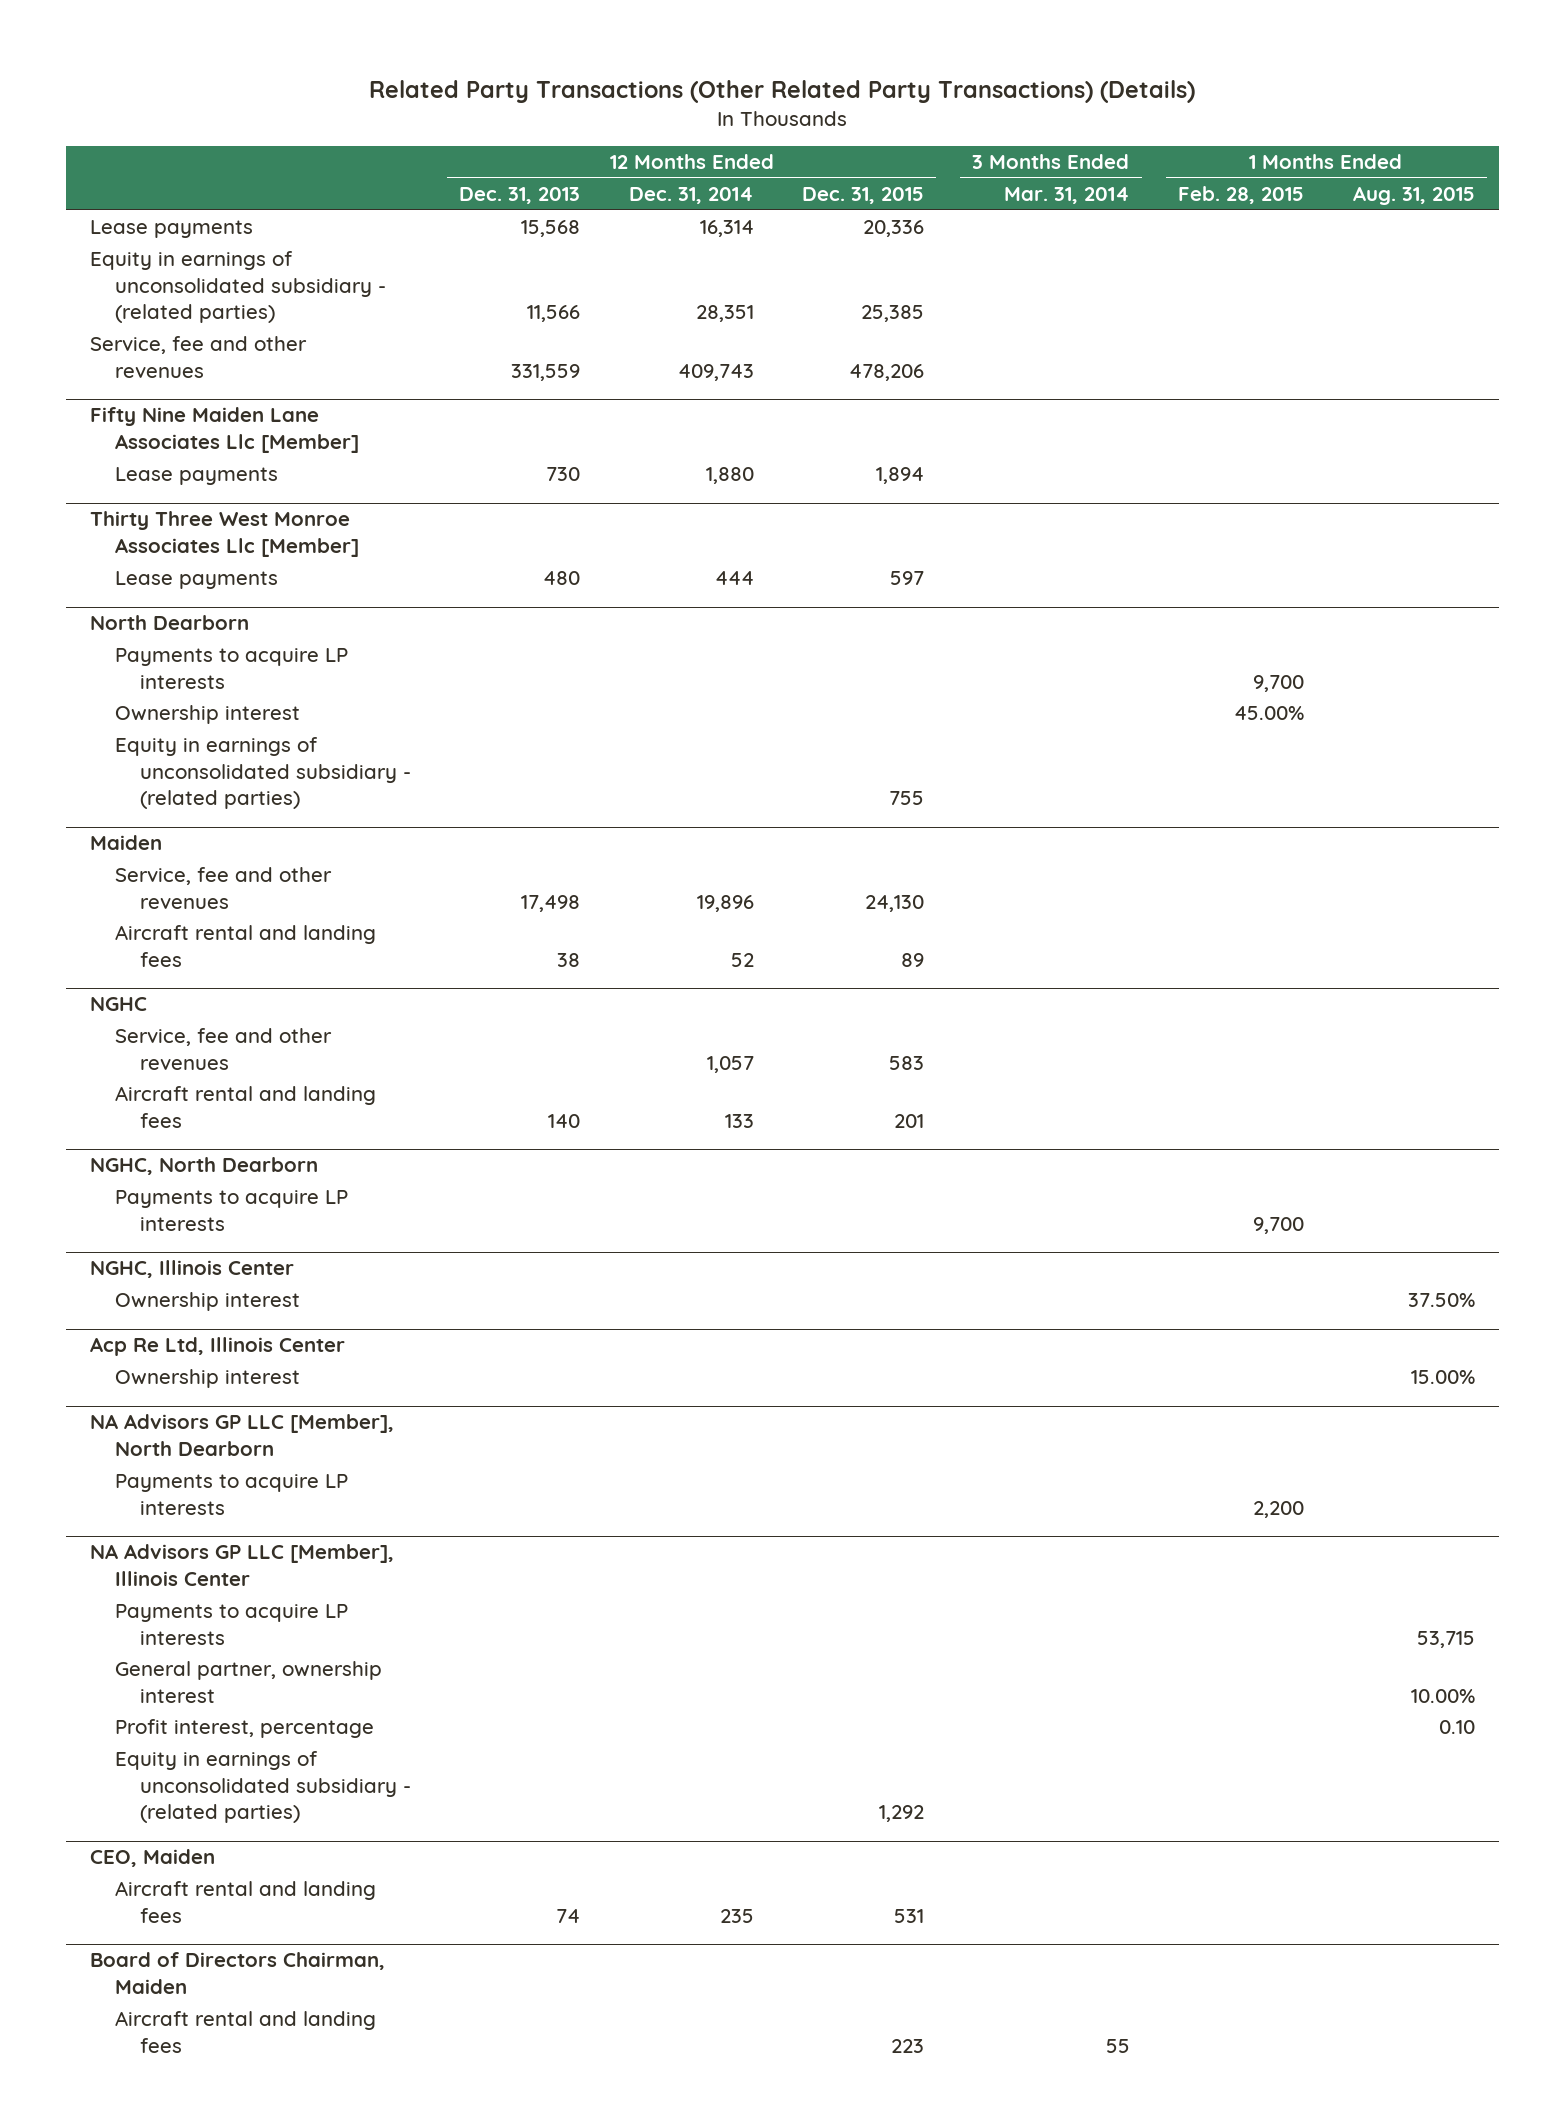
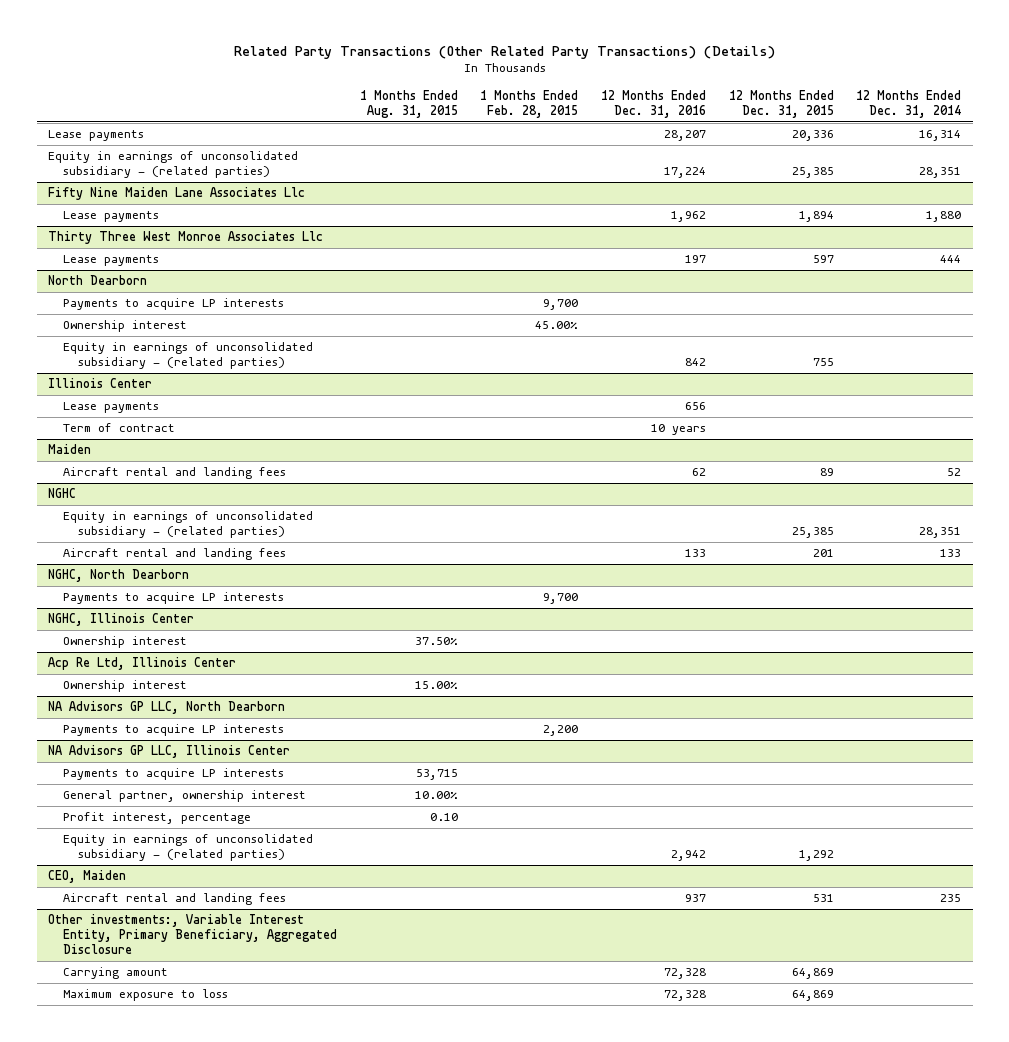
- | 12 Months Ended Dec. 31, 2013 | 12 Months Ended Dec. 31, 2014 | 12 Months Ended Dec. 31, 2015 | 3 Months Ended Mar. 31, 2014 | 1 Months Ended Feb. 28, 2015 | 1 Months Ended Aug. 31, 2015
+ | 1 Months Ended Aug. 31, 2015 | 1 Months Ended Feb. 28, 2015 | 12 Months Ended Dec. 31, 2016 | 12 Months Ended Dec. 31, 2015 | 12 Months Ended Dec. 31, 2014
- Service, fee and other revenues | 331,559 | 409,743 | 478,206 | | |
- Fifty Nine Maiden Lane Associates Llc [Member]
+ Fifty Nine Maiden Lane Associates Llc
- Thirty Three West Monroe Associates Llc [Member]
+ Thirty Three West Monroe Associates Llc
+ Illinois Center
+ Lease payments | | | 656 | |
+ Term of contract | | | 10 years | |
@ Maiden
- Service, fee and other revenues | 17,498 | 19,896 | 24,130 | | |
@ NGHC
- Service, fee and other revenues | | 1,057 | 583 | | |
+ Equity in earnings of unconsolidated subsidiary - (related parties) | | | | 25,385 | 28,351
- NA Advisors GP LLC [Member], North Dearborn
+ NA Advisors GP LLC, North Dearborn
- NA Advisors GP LLC [Member], Illinois Center
+ NA Advisors GP LLC, Illinois Center
- Board of Directors Chairman, Maiden
- Aircraft rental and landing fees | | | 223 | 55 | |
+ Other investments:, Variable Interest Entity, Primary Beneficiary, Aggregated Disclosure
+ Carrying amount | | | 72,328 | 64,869 |
+ Maximum exposure to loss | | | 72,328 | 64,869 |

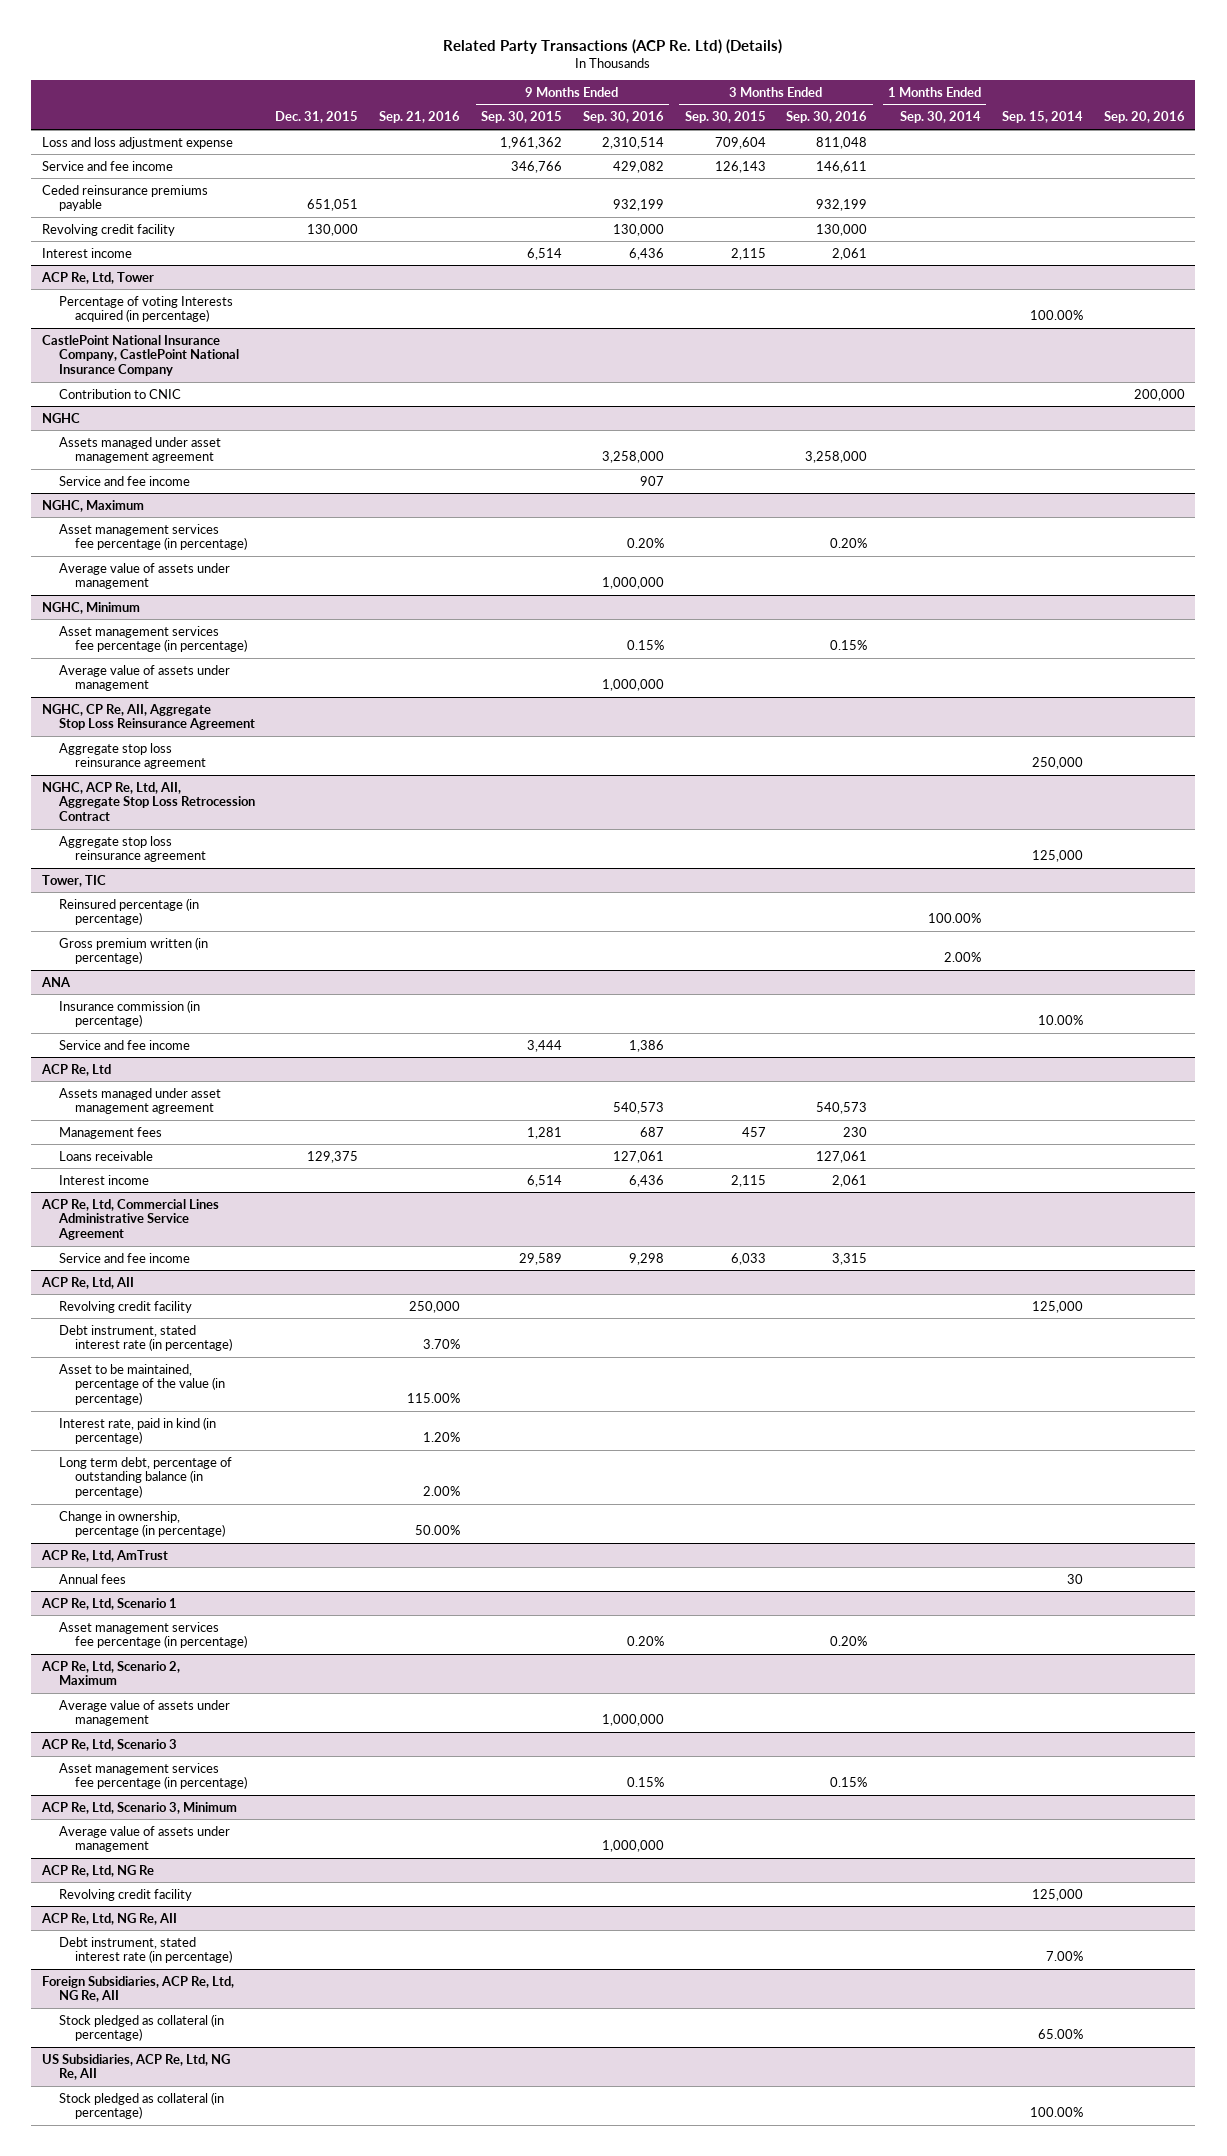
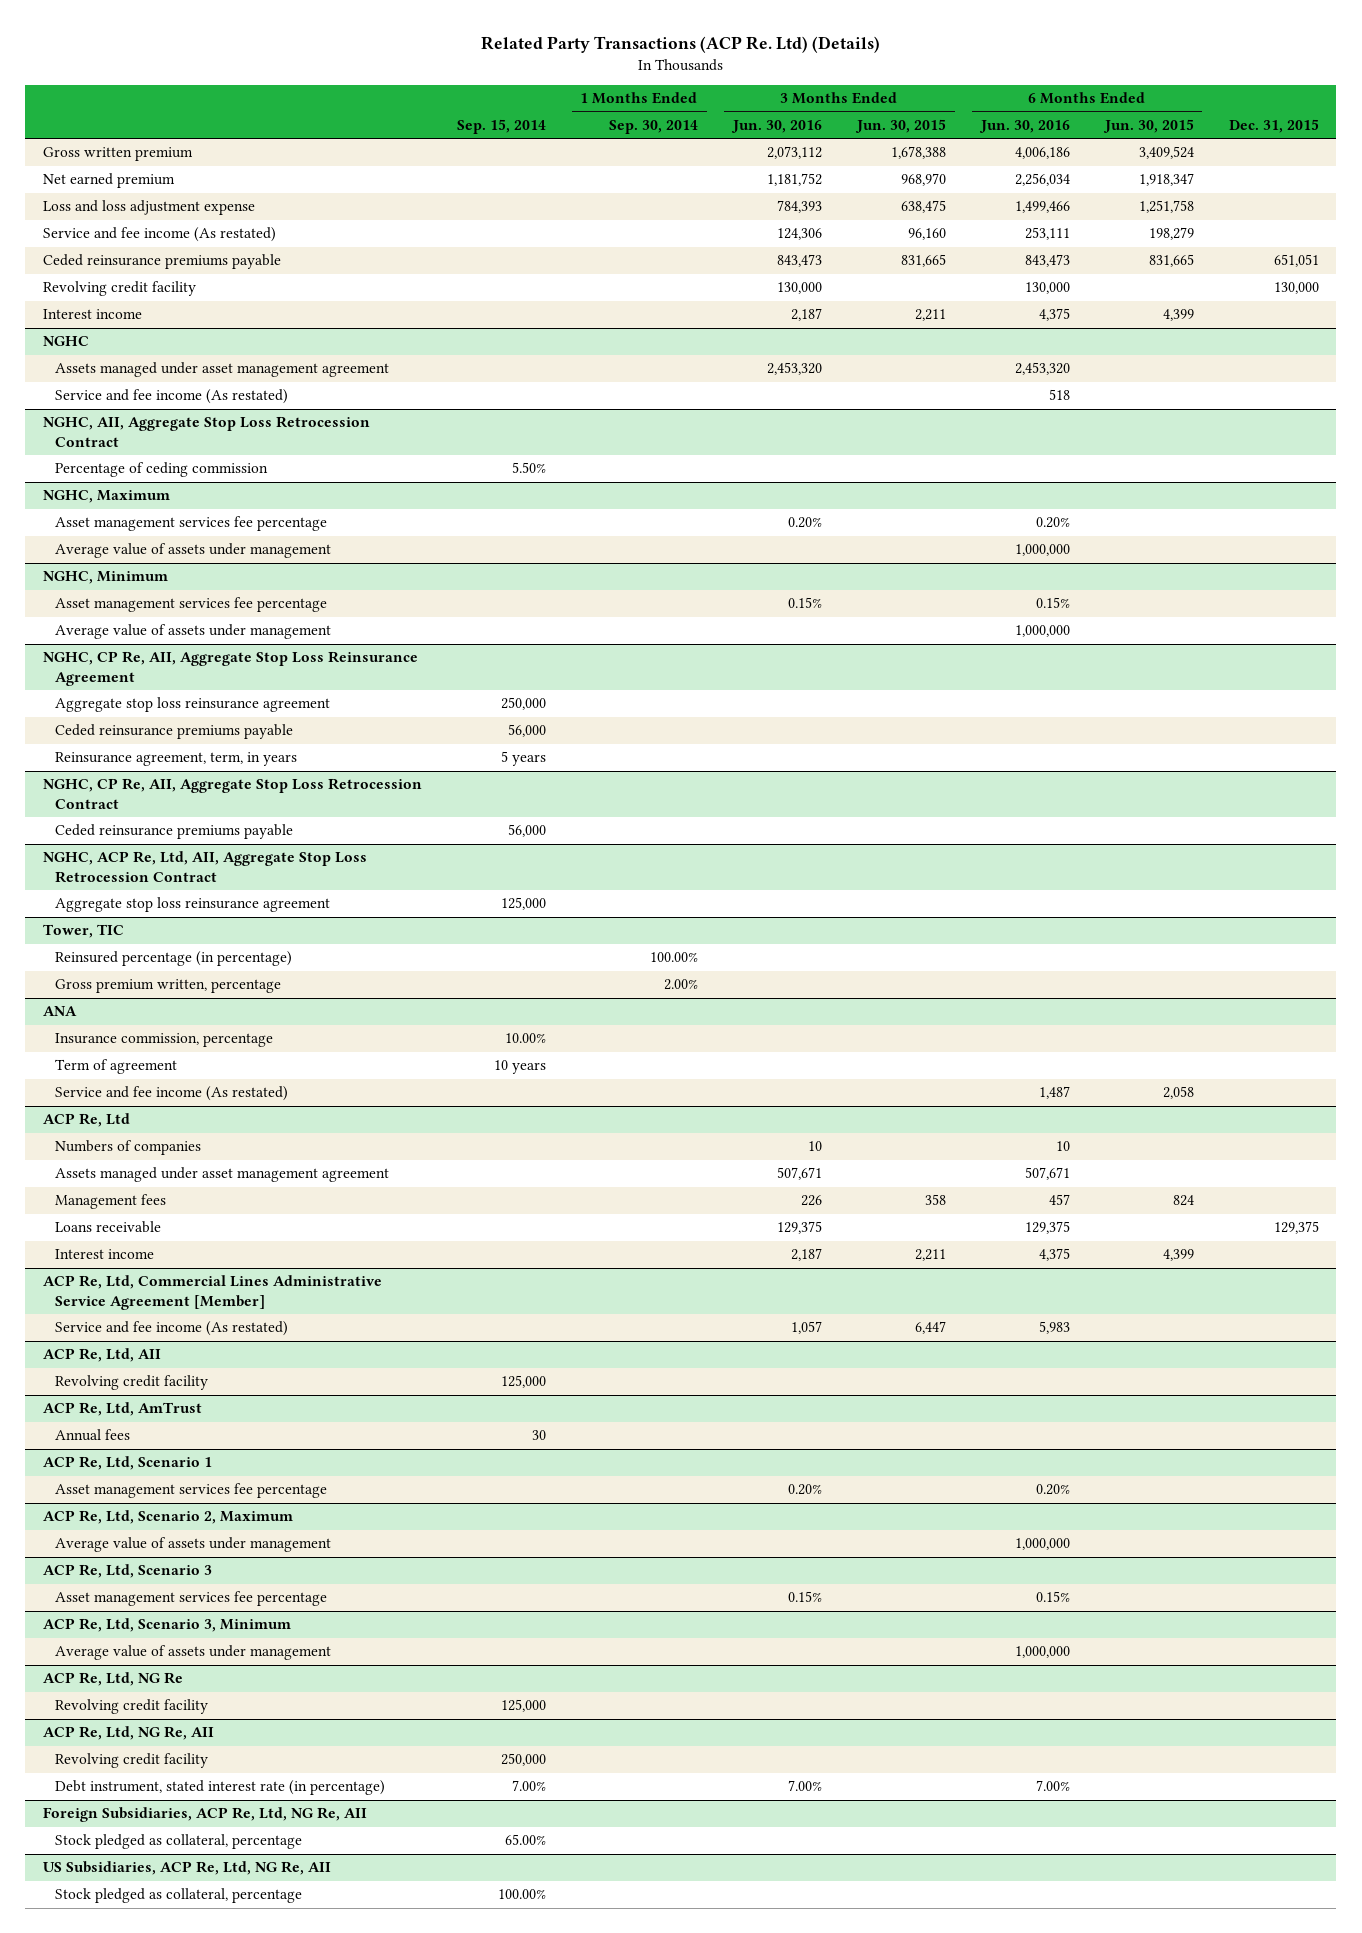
- | Dec. 31, 2015 | Sep. 21, 2016 | 9 Months Ended Sep. 30, 2015 | 9 Months Ended Sep. 30, 2016 | 3 Months Ended Sep. 30, 2015 | 3 Months Ended Sep. 30, 2016 | 1 Months Ended Sep. 30, 2014 | Sep. 15, 2014 | Sep. 20, 2016
+ | Sep. 15, 2014 | 1 Months Ended Sep. 30, 2014 | 3 Months Ended Jun. 30, 2016 | 3 Months Ended Jun. 30, 2015 | 6 Months Ended Jun. 30, 2016 | 6 Months Ended Jun. 30, 2015 | Dec. 31, 2015
+ Gross written premium | | | 2,073,112 | 1,678,388 | 4,006,186 | 3,409,524 |
+ Net earned premium | | | 1,181,752 | 968,970 | 2,256,034 | 1,918,347 |
- Service and fee income | | | 346,766 | 429,082 | 126,143 | 146,611 | | |
+ Service and fee income (As restated) | | | 124,306 | 96,160 | 253,111 | 198,279 |
- ACP Re, Ltd, Tower
- Percentage of voting Interests acquired (in percentage) | | | | | | | | 100.00% |
- CastlePoint National Insurance Company, CastlePoint National Insurance Company
- Contribution to CNIC | | | | | | | | | 200,000
@ NGHC
- Service and fee income | | | | 907 | | | | |
+ Service and fee income (As restated) | | | | | 518 | |
+ NGHC, AII, Aggregate Stop Loss Retrocession Contract
+ Percentage of ceding commission | 5.50% | | | | | |
@ NGHC, Maximum
- Asset management services fee percentage (in percentage) | | | | 0.20% | | 0.20% | | |
+ Asset management services fee percentage | | | 0.20% | | 0.20% | |
@ NGHC, Minimum
- Asset management services fee percentage (in percentage) | | | | 0.15% | | 0.15% | | |
+ Asset management services fee percentage | | | 0.15% | | 0.15% | |
@ NGHC, CP Re, AII, Aggregate Stop Loss Reinsurance Agreement
+ Ceded reinsurance premiums payable | 56,000 | | | | | |
+ Reinsurance agreement, term, in years | 5 years | | | | | |
+ NGHC, CP Re, AII, Aggregate Stop Loss Retrocession Contract
+ Ceded reinsurance premiums payable | 56,000 | | | | | |
@ Tower, TIC
- Gross premium written (in percentage) | | | | | | | 2.00% | |
+ Gross premium written, percentage | | 2.00% | | | | |
@ ANA
- Insurance commission (in percentage) | | | | | | | | 10.00% |
- Service and fee income | | | 3,444 | 1,386 | | | | |
+ Insurance commission, percentage | 10.00% | | | | | |
+ Term of agreement | 10 years | | | | | |
+ Service and fee income (As restated) | | | | | 1,487 | 2,058 |
@ ACP Re, Ltd
+ Numbers of companies | | | 10 | | 10 | |
- ACP Re, Ltd, Commercial Lines Administrative Service Agreement
- Service and fee income | | | 29,589 | 9,298 | 6,033 | 3,315 | | |
+ ACP Re, Ltd, Commercial Lines Administrative Service Agreement [Member]
+ Service and fee income (As restated) | | | 1,057 | 6,447 | 5,983 | |
@ ACP Re, Ltd, AII
- Debt instrument, stated interest rate (in percentage) | | 3.70% | | | | | | |
- Asset to be maintained, percentage of the value (in percentage) | | 115.00% | | | | | | |
- Interest rate, paid in kind (in percentage) | | 1.20% | | | | | | |
- Long term debt, percentage of outstanding balance (in percentage) | | 2.00% | | | | | | |
- Change in ownership, percentage (in percentage) | | 50.00% | | | | | | |
@ ACP Re, Ltd, Scenario 1
- Asset management services fee percentage (in percentage) | | | | 0.20% | | 0.20% | | |
+ Asset management services fee percentage | | | 0.20% | | 0.20% | |
@ ACP Re, Ltd, Scenario 3
- Asset management services fee percentage (in percentage) | | | | 0.15% | | 0.15% | | |
+ Asset management services fee percentage | | | 0.15% | | 0.15% | |
@ ACP Re, Ltd, NG Re, AII
+ Revolving credit facility | 250,000 | | | | | |
@ Foreign Subsidiaries, ACP Re, Ltd, NG Re, AII
- Stock pledged as collateral (in percentage) | | | | | | | | 65.00% |
+ Stock pledged as collateral, percentage | 65.00% | | | | | |
@ US Subsidiaries, ACP Re, Ltd, NG Re, AII
- Stock pledged as collateral (in percentage) | | | | | | | | 100.00% |
+ Stock pledged as collateral, percentage | 100.00% | | | | | |

